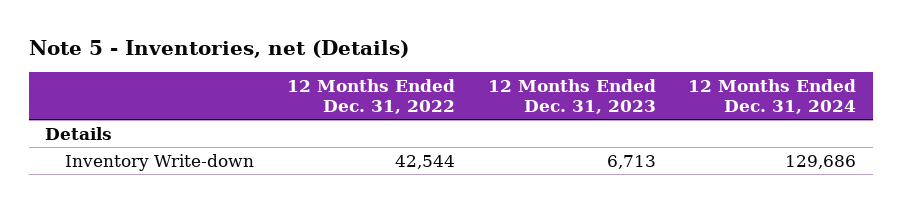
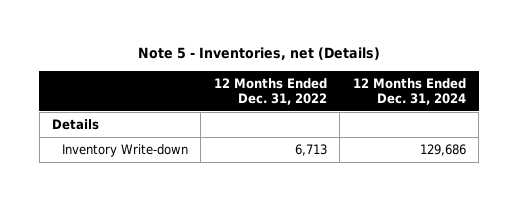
- | 12 Months Ended Dec. 31, 2022 | 12 Months Ended Dec. 31, 2023 | 12 Months Ended Dec. 31, 2024
+ | 12 Months Ended Dec. 31, 2022 | 12 Months Ended Dec. 31, 2024
- Inventory Write-down | 42,544 | 6,713 | 129,686
+ Inventory Write-down | 6,713 | 129,686

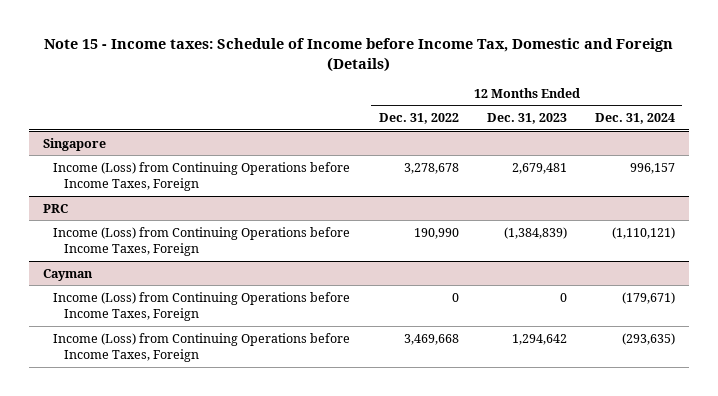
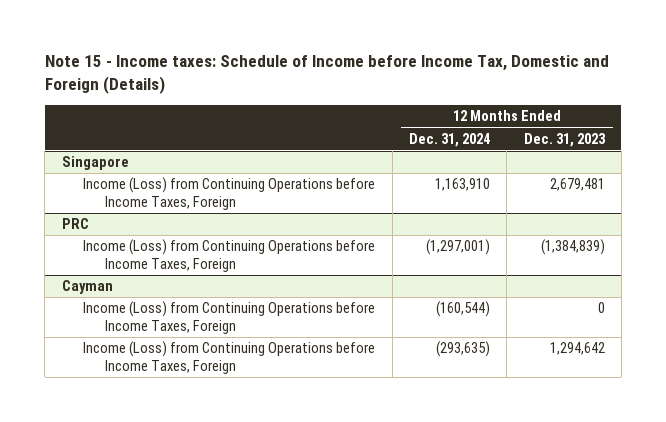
- | 12 Months Ended Dec. 31, 2022 | 12 Months Ended Dec. 31, 2023 | 12 Months Ended Dec. 31, 2024
+ | 12 Months Ended Dec. 31, 2024 | 12 Months Ended Dec. 31, 2023
@ Singapore
- Income (Loss) from Continuing Operations before Income Taxes, Foreign | 3,278,678 | 2,679,481 | 996,157
+ Income (Loss) from Continuing Operations before Income Taxes, Foreign | 1,163,910 | 2,679,481
@ PRC
- Income (Loss) from Continuing Operations before Income Taxes, Foreign | 190,990 | (1,384,839) | (1,110,121)
+ Income (Loss) from Continuing Operations before Income Taxes, Foreign | (1,297,001) | (1,384,839)
@ Cayman
- Income (Loss) from Continuing Operations before Income Taxes, Foreign | 0 | 0 | (179,671)
+ Income (Loss) from Continuing Operations before Income Taxes, Foreign | (160,544) | 0

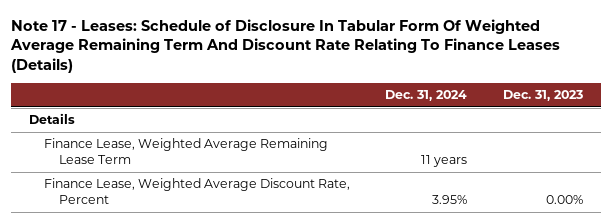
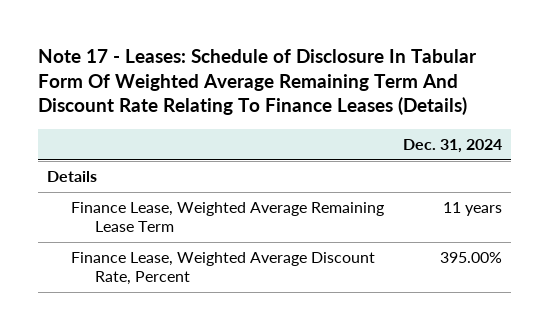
- | Dec. 31, 2024 | Dec. 31, 2023
+ | Dec. 31, 2024
- Finance Lease, Weighted Average Discount Rate, Percent | 3.95% | 0.00%
+ Finance Lease, Weighted Average Discount Rate, Percent | 395.00%

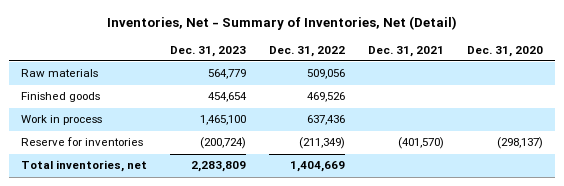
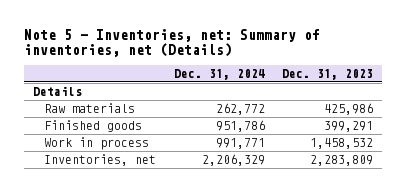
- Inventories, Net - Summary of Inventories, Net (Detail)
+ Note 5 - Inventories, net: Summary of inventories, net (Details)
- | Dec. 31, 2023 | Dec. 31, 2022 | Dec. 31, 2021 | Dec. 31, 2020
+ | Dec. 31, 2024 | Dec. 31, 2023
- Raw materials | 564,779 | 509,056 | |
- Finished goods | 454,654 | 469,526 | |
- Work in process | 1,465,100 | 637,436 | |
- Reserve for inventories | (200,724) | (211,349) | (401,570) | (298,137)
- Total inventories, net | 2,283,809 | 1,404,669 | |
+ Details
+ Raw materials | 262,772 | 425,986
+ Finished goods | 951,786 | 399,291
+ Work in process | 991,771 | 1,458,532
+ Inventories, net | 2,206,329 | 2,283,809

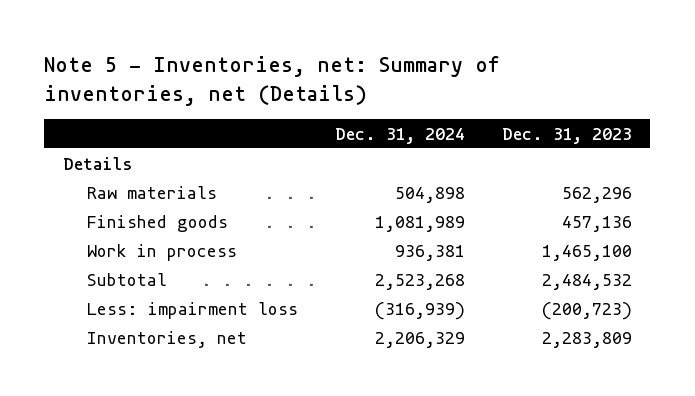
- Raw materials | 262,772 | 425,986
- Finished goods | 951,786 | 399,291
- Work in process | 991,771 | 1,458,532
+ Raw materials | 504,898 | 562,296
+ Finished goods | 1,081,989 | 457,136
+ Work in process | 936,381 | 1,465,100
+ Subtotal | 2,523,268 | 2,484,532
+ Less: impairment loss | (316,939) | (200,723)

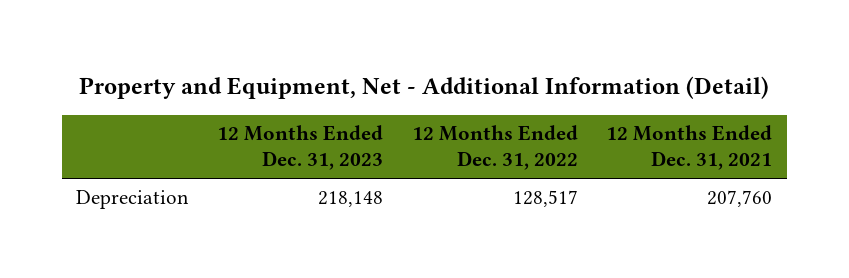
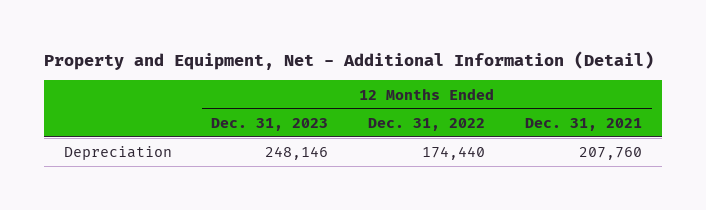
- Depreciation | 218,148 | 128,517 | 207,760
+ Depreciation | 248,146 | 174,440 | 207,760

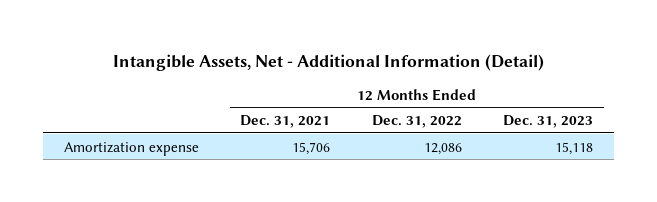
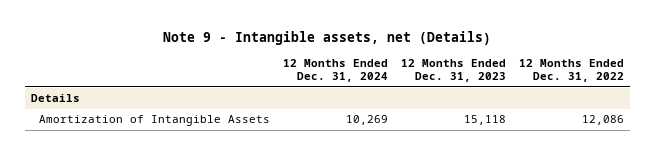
- Intangible Assets, Net - Additional Information (Detail)
+ Note 9 - Intangible assets, net (Details)
- | 12 Months Ended Dec. 31, 2021 | 12 Months Ended Dec. 31, 2022 | 12 Months Ended Dec. 31, 2023
+ | 12 Months Ended Dec. 31, 2024 | 12 Months Ended Dec. 31, 2023 | 12 Months Ended Dec. 31, 2022
- Amortization expense | 15,706 | 12,086 | 15,118
+ Details
+ Amortization of Intangible Assets | 10,269 | 15,118 | 12,086

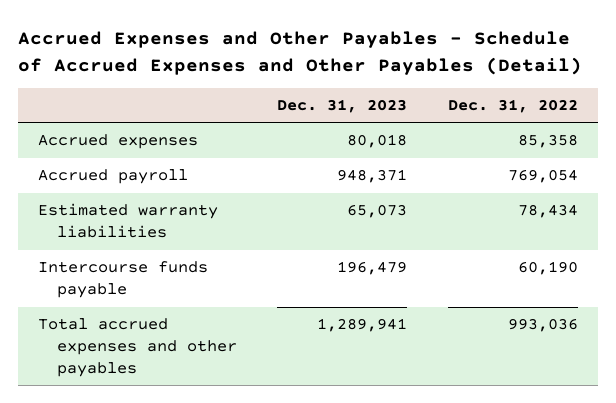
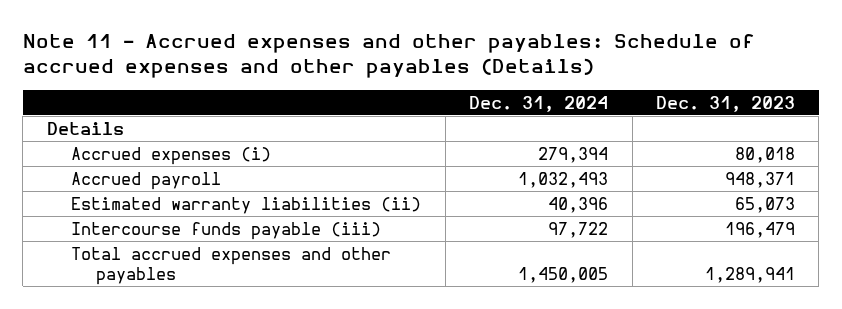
- Accrued Expenses and Other Payables - Schedule of Accrued Expenses and Other Payables (Detail)
+ Note 11 - Accrued expenses and other payables: Schedule of accrued expenses and other payables (Details)
- | Dec. 31, 2023 | Dec. 31, 2022
+ | Dec. 31, 2024 | Dec. 31, 2023
- Accrued expenses | 80,018 | 85,358
+ Details
+ Accrued expenses (i) | 279,394 | 80,018
- Estimated warranty liabilities | 65,073 | 78,434
- Intercourse funds payable | 196,479 | 60,190
+ Estimated warranty liabilities (ii) | 40,396 | 65,073
+ Intercourse funds payable (iii) | 97,722 | 196,479

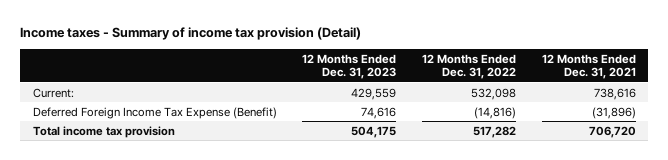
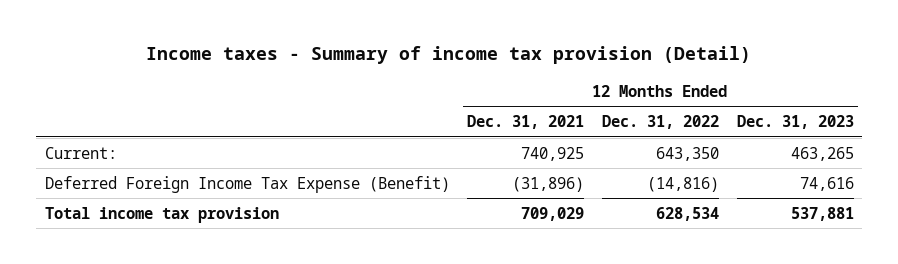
- | 12 Months Ended Dec. 31, 2023 | 12 Months Ended Dec. 31, 2022 | 12 Months Ended Dec. 31, 2021
+ | 12 Months Ended Dec. 31, 2021 | 12 Months Ended Dec. 31, 2022 | 12 Months Ended Dec. 31, 2023
- Current: | 429,559 | 532,098 | 738,616
+ Current: | 740,925 | 643,350 | 463,265
- Total income tax provision | 504,175 | 517,282 | 706,720
+ Total income tax provision | 709,029 | 628,534 | 537,881

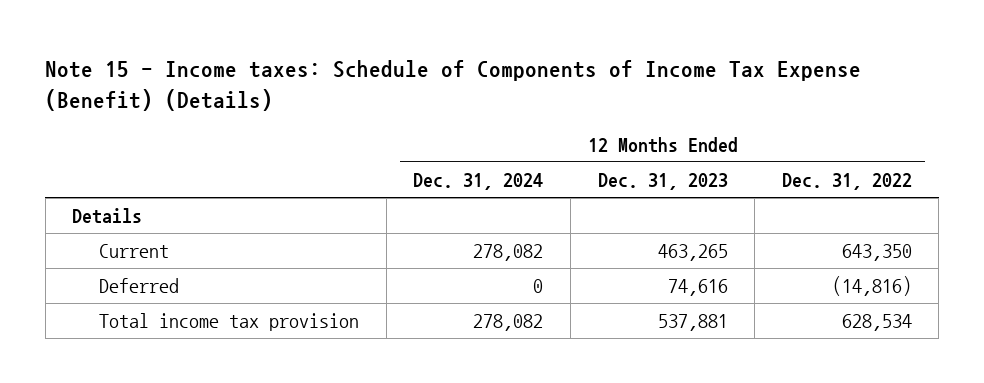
- Income taxes - Summary of income tax provision (Detail)
+ Note 15 - Income taxes: Schedule of Components of Income Tax Expense (Benefit) (Details)
- | 12 Months Ended Dec. 31, 2021 | 12 Months Ended Dec. 31, 2022 | 12 Months Ended Dec. 31, 2023
+ | 12 Months Ended Dec. 31, 2024 | 12 Months Ended Dec. 31, 2023 | 12 Months Ended Dec. 31, 2022
- Current: | 740,925 | 643,350 | 463,265
- Deferred Foreign Income Tax Expense (Benefit) | (31,896) | (14,816) | 74,616
+ Details
+ Current | 278,082 | 463,265 | 643,350
+ Deferred | 0 | 74,616 | (14,816)

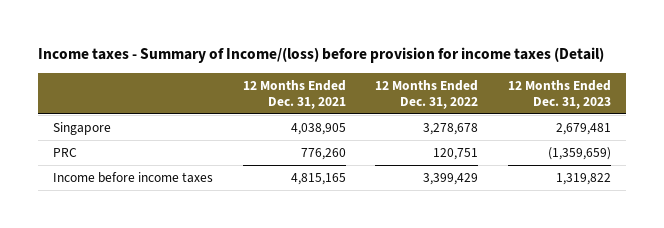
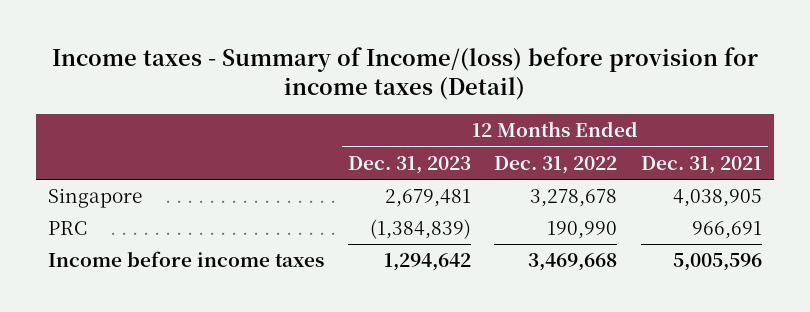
- | 12 Months Ended Dec. 31, 2021 | 12 Months Ended Dec. 31, 2022 | 12 Months Ended Dec. 31, 2023
+ | 12 Months Ended Dec. 31, 2023 | 12 Months Ended Dec. 31, 2022 | 12 Months Ended Dec. 31, 2021
- PRC | 776,260 | 120,751 | (1,359,659)
- Income before income taxes | 4,815,165 | 3,399,429 | 1,319,822
+ PRC | (1,384,839) | 190,990 | 966,691
+ Income before income taxes | 1,294,642 | 3,469,668 | 5,005,596

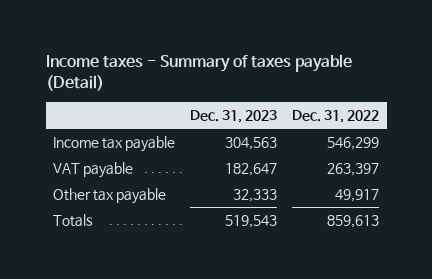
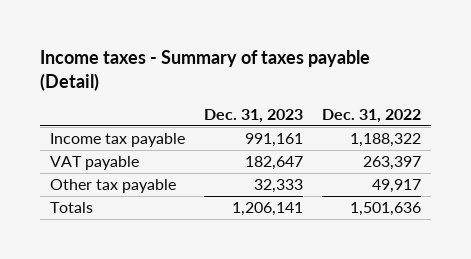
- Income tax payable | 304,563 | 546,299
+ Income tax payable | 991,161 | 1,188,322
- Totals | 519,543 | 859,613
+ Totals | 1,206,141 | 1,501,636

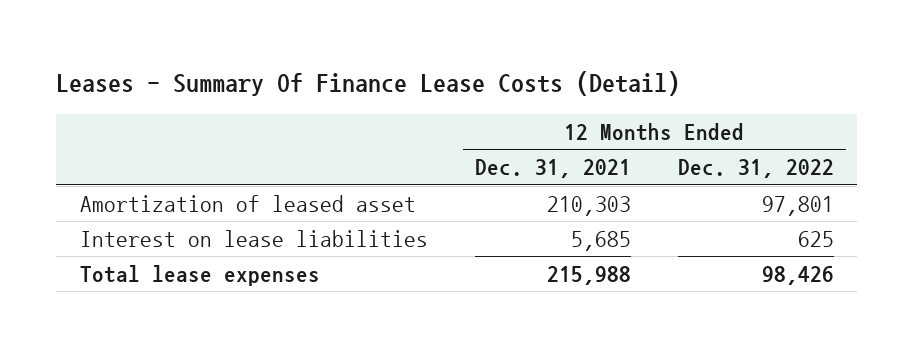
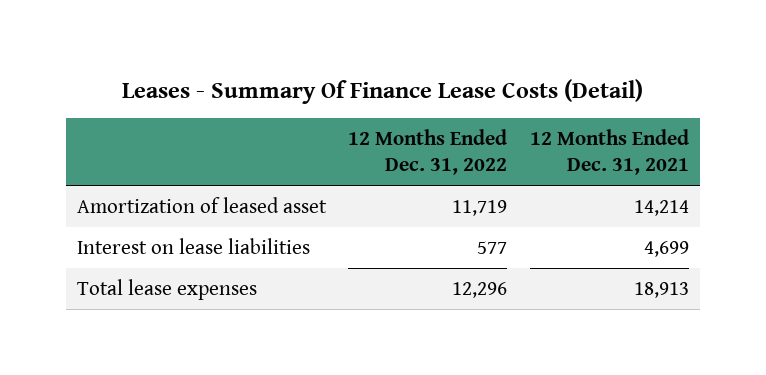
- | 12 Months Ended Dec. 31, 2021 | 12 Months Ended Dec. 31, 2022
+ | 12 Months Ended Dec. 31, 2022 | 12 Months Ended Dec. 31, 2021
- Amortization of leased asset | 210,303 | 97,801
- Interest on lease liabilities | 5,685 | 625
- Total lease expenses | 215,988 | 98,426
+ Amortization of leased asset | 11,719 | 14,214
+ Interest on lease liabilities | 577 | 4,699
+ Total lease expenses | 12,296 | 18,913

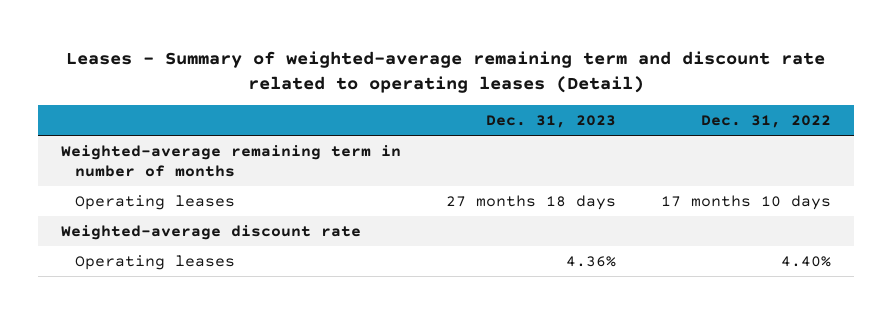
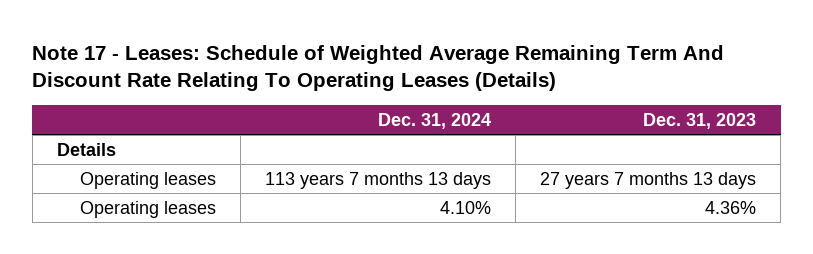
- Leases - Summary of weighted-average remaining term and discount rate related to operating leases (Detail)
+ Note 17 - Leases: Schedule of Weighted Average Remaining Term And Discount Rate Relating To Operating Leases (Details)
- | Dec. 31, 2023 | Dec. 31, 2022
+ | Dec. 31, 2024 | Dec. 31, 2023
- Weighted-average remaining term in number of months
- Operating leases | 27 months 18 days | 17 months 10 days
- Weighted-average discount rate
+ Details
+ Operating leases | 113 years 7 months 13 days | 27 years 7 months 13 days

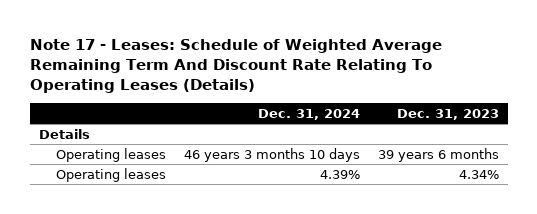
- Operating leases | 113 years 7 months 13 days | 27 years 7 months 13 days
- Operating leases | 4.10% | 4.36%
+ Operating leases | 46 years 3 months 10 days | 39 years 6 months
+ Operating leases | 4.39% | 4.34%

